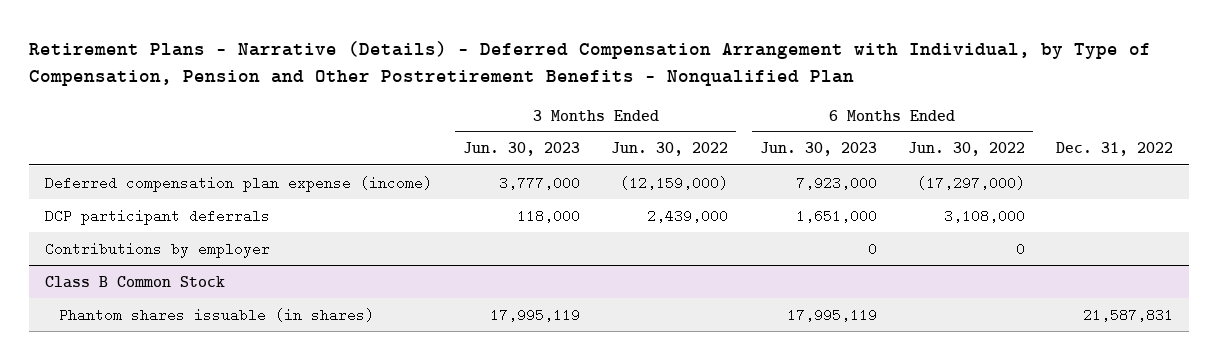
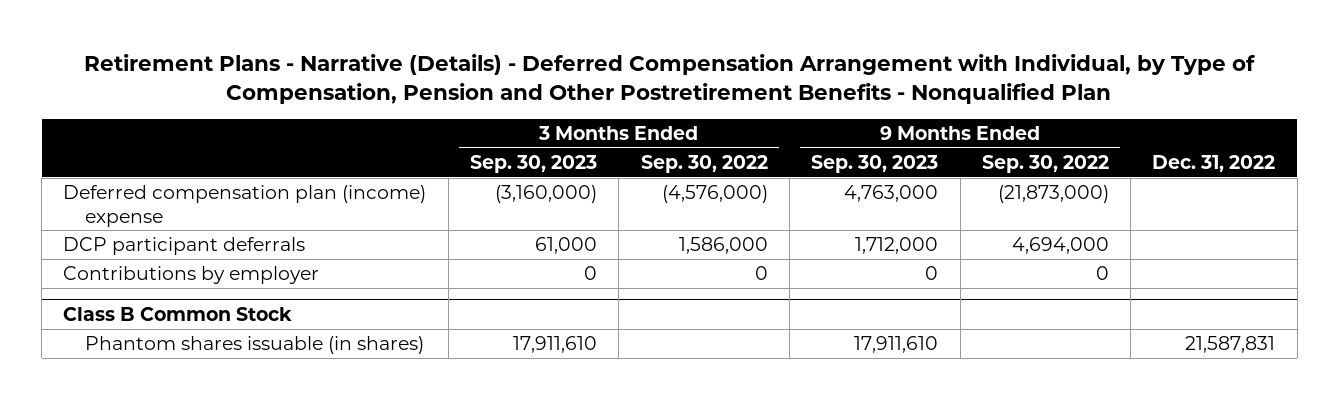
- | 3 Months Ended Jun. 30, 2023 | 3 Months Ended Jun. 30, 2022 | 6 Months Ended Jun. 30, 2023 | 6 Months Ended Jun. 30, 2022 | Dec. 31, 2022
+ | 3 Months Ended Sep. 30, 2023 | 3 Months Ended Sep. 30, 2022 | 9 Months Ended Sep. 30, 2023 | 9 Months Ended Sep. 30, 2022 | Dec. 31, 2022
- Deferred compensation plan expense (income) | 3,777,000 | (12,159,000) | 7,923,000 | (17,297,000) |
+ Deferred compensation plan (income) expense | (3,160,000) | (4,576,000) | 4,763,000 | (21,873,000) |

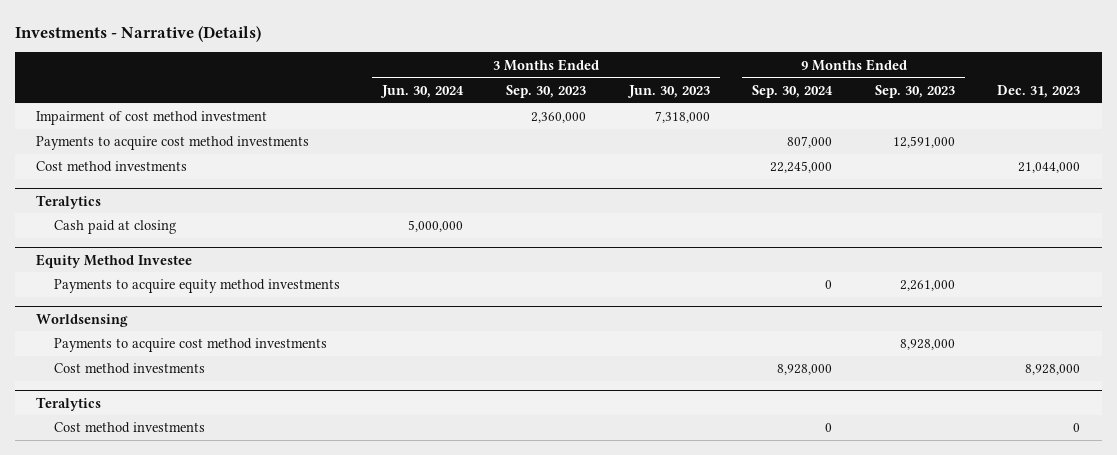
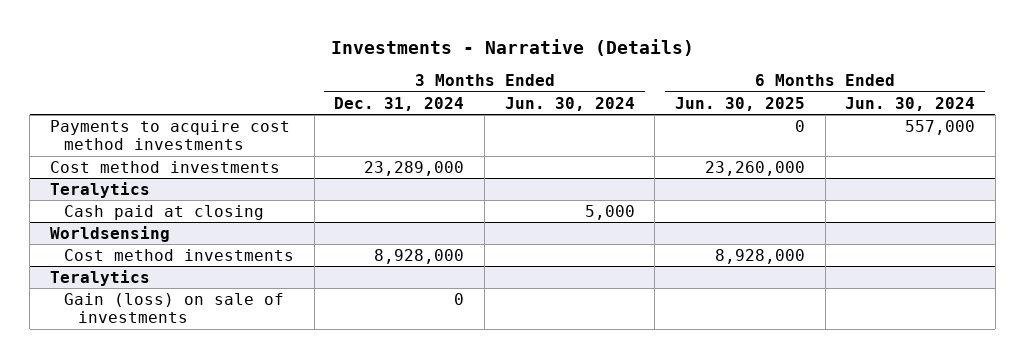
- | 3 Months Ended Jun. 30, 2024 | 3 Months Ended Sep. 30, 2023 | 3 Months Ended Jun. 30, 2023 | 9 Months Ended Sep. 30, 2024 | 9 Months Ended Sep. 30, 2023 | Dec. 31, 2023
+ | 3 Months Ended Dec. 31, 2024 | 3 Months Ended Jun. 30, 2024 | 6 Months Ended Jun. 30, 2025 | 6 Months Ended Jun. 30, 2024
- Impairment of cost method investment | | 2,360,000 | 7,318,000 | | |
@ Teralytics
- Cash paid at closing | 5,000,000 | | | | |
- Equity Method Investee
- Payments to acquire equity method investments | | | | 0 | 2,261,000 |
@ Teralytics
+ Cash paid at closing | | 5,000 | |
@ Worldsensing
- Payments to acquire cost method investments | | | | | 8,928,000 |
@ Teralytics
- Cost method investments | | | | 0 | | 0
+ Gain (loss) on sale of investments | 0 | | |

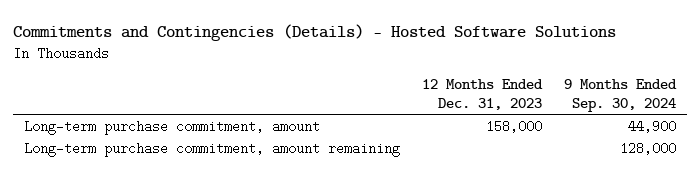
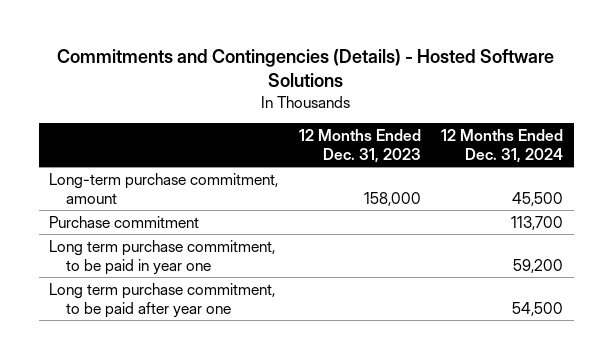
- | 12 Months Ended Dec. 31, 2023 | 9 Months Ended Sep. 30, 2024
+ | 12 Months Ended Dec. 31, 2023 | 12 Months Ended Dec. 31, 2024
- Long-term purchase commitment, amount remaining | | 128,000
+ Purchase commitment | | 113,700
+ Long term purchase commitment, to be paid in year one | | 59,200
+ Long term purchase commitment, to be paid after year one | | 54,500

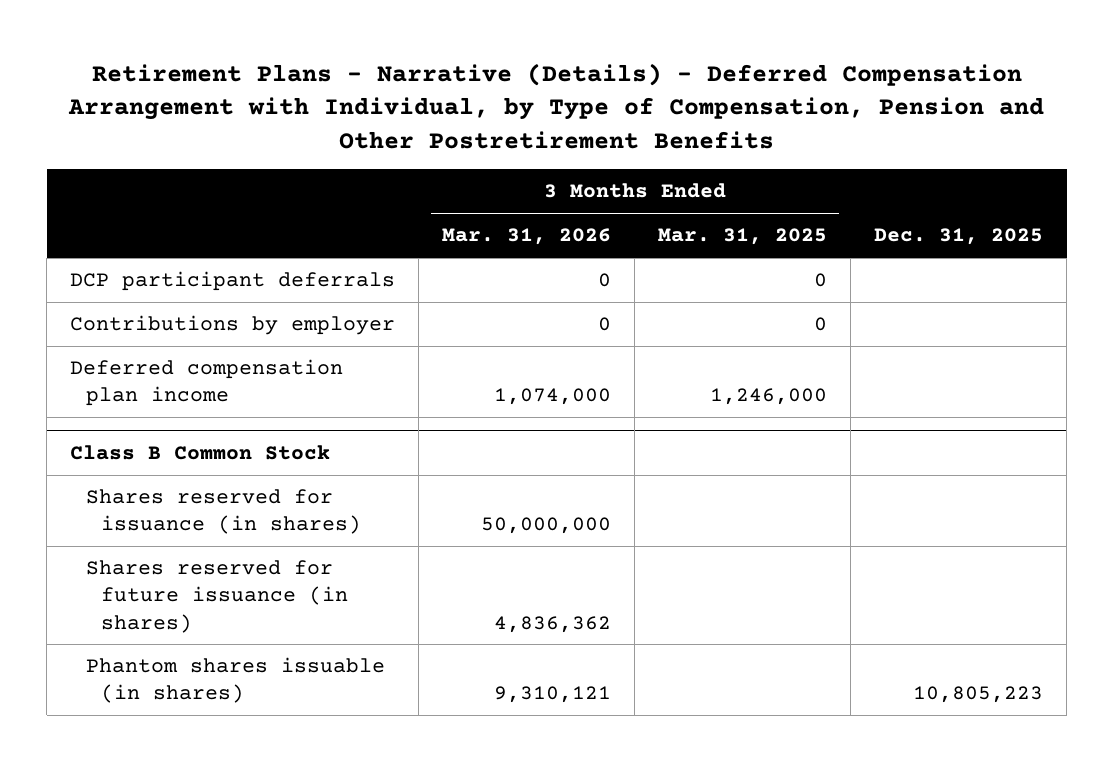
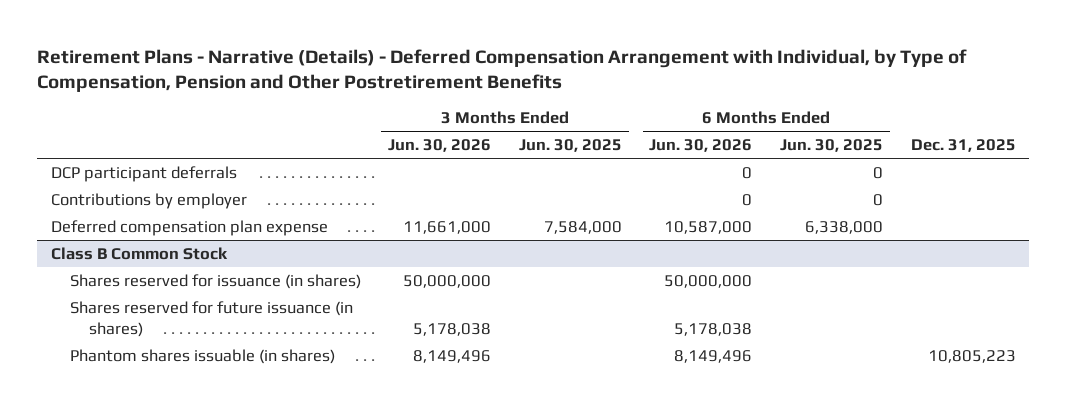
- | 3 Months Ended Mar. 31, 2026 | 3 Months Ended Mar. 31, 2025 | Dec. 31, 2025
+ | 3 Months Ended Jun. 30, 2026 | 3 Months Ended Jun. 30, 2025 | 6 Months Ended Jun. 30, 2026 | 6 Months Ended Jun. 30, 2025 | Dec. 31, 2025
- Deferred compensation plan income | 1,074,000 | 1,246,000 |
+ Deferred compensation plan expense | 11,661,000 | 7,584,000 | 10,587,000 | 6,338,000 |

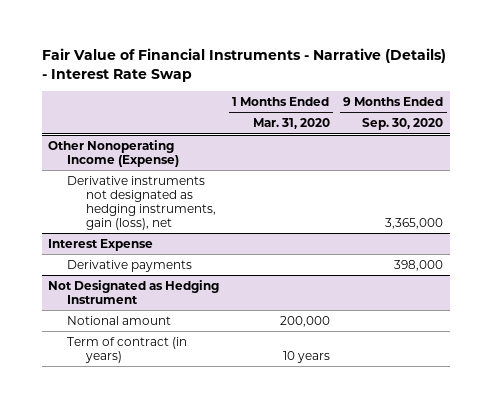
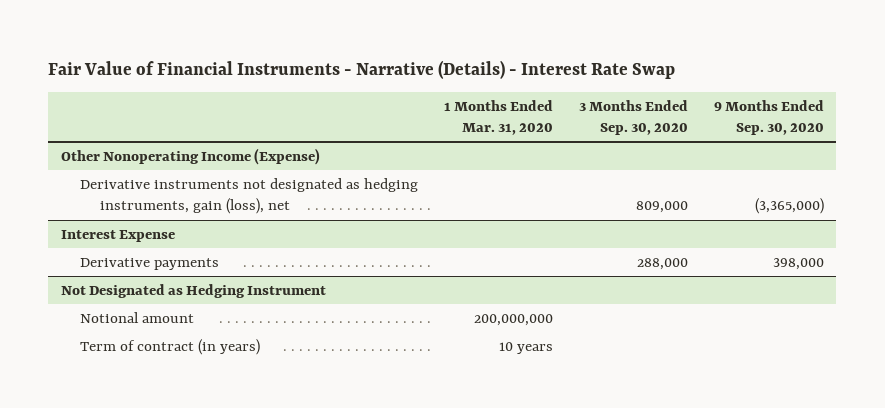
- | 1 Months Ended Mar. 31, 2020 | 9 Months Ended Sep. 30, 2020
+ | 1 Months Ended Mar. 31, 2020 | 3 Months Ended Sep. 30, 2020 | 9 Months Ended Sep. 30, 2020
@ Other Nonoperating Income (Expense)
- Derivative instruments not designated as hedging instruments, gain (loss), net | | 3,365,000
+ Derivative instruments not designated as hedging instruments, gain (loss), net | | 809,000 | (3,365,000)
@ Not Designated as Hedging Instrument
- Notional amount | 200,000 |
+ Notional amount | 200,000,000 | |

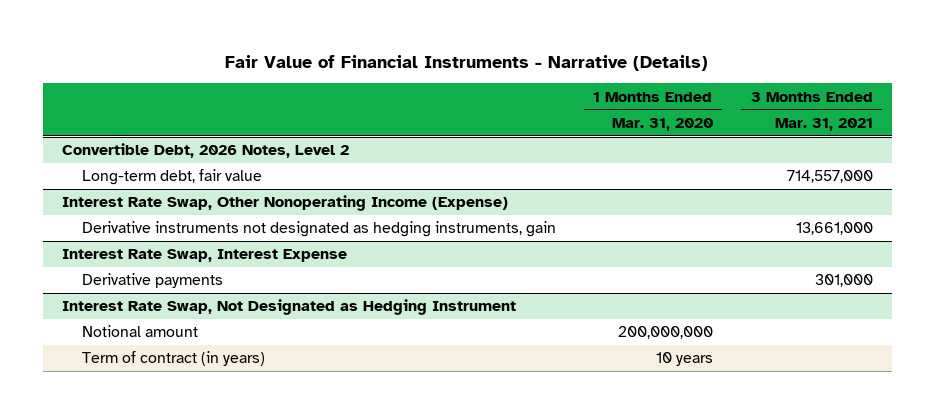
- Fair Value of Financial Instruments - Narrative (Details) - Interest Rate Swap
+ Fair Value of Financial Instruments - Narrative (Details)
- | 1 Months Ended Mar. 31, 2020 | 3 Months Ended Sep. 30, 2020 | 9 Months Ended Sep. 30, 2020
+ | 1 Months Ended Mar. 31, 2020 | 3 Months Ended Mar. 31, 2021
- Other Nonoperating Income (Expense)
- Derivative instruments not designated as hedging instruments, gain (loss), net | | 809,000 | (3,365,000)
- Interest Expense
+ Convertible Debt, 2026 Notes, Level 2
+ Long-term debt, fair value | | 714,557,000
+ Interest Rate Swap, Other Nonoperating Income (Expense)
+ Derivative instruments not designated as hedging instruments, gain | | 13,661,000
+ Interest Rate Swap, Interest Expense
- Not Designated as Hedging Instrument
+ Interest Rate Swap, Not Designated as Hedging Instrument

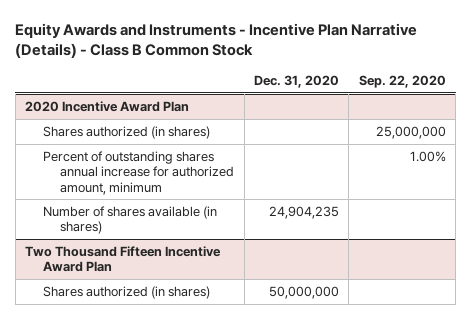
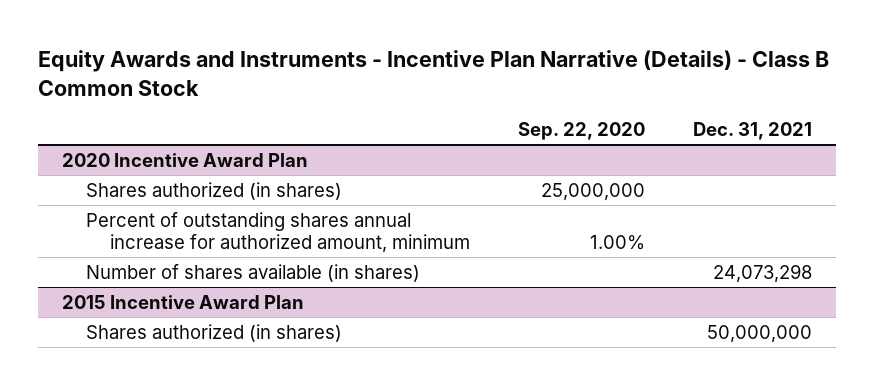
- | Dec. 31, 2020 | Sep. 22, 2020
+ | Sep. 22, 2020 | Dec. 31, 2021
- Two Thousand Fifteen Incentive Award Plan
+ 2015 Incentive Award Plan

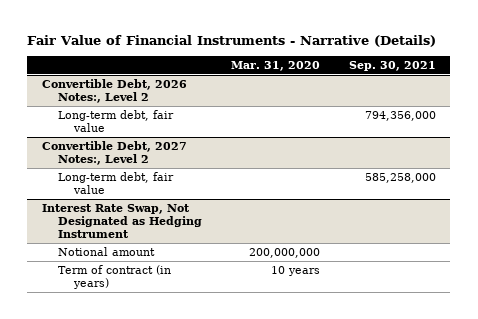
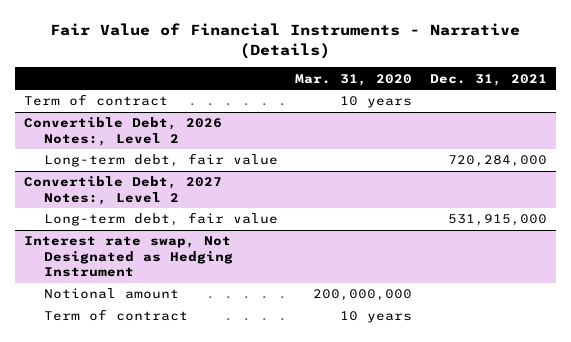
- | Mar. 31, 2020 | Sep. 30, 2021
+ | Mar. 31, 2020 | Dec. 31, 2021
+ Term of contract | 10 years |
- Interest Rate Swap, Not Designated as Hedging Instrument
+ Interest rate swap, Not Designated as Hedging Instrument
- Term of contract (in years) | 10 years |
+ Term of contract | 10 years |

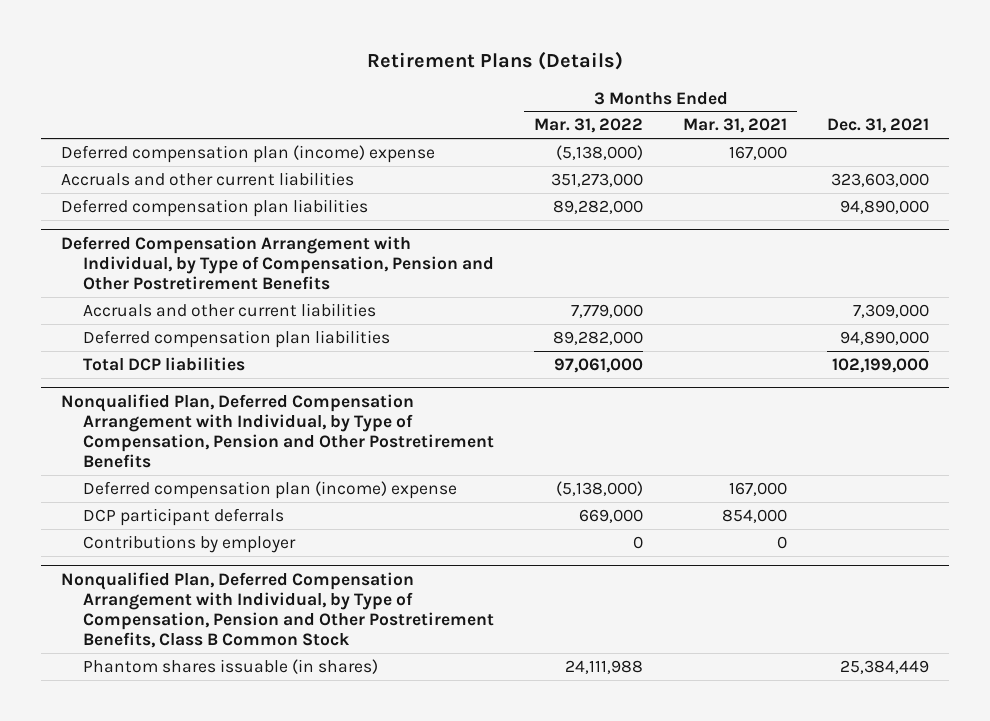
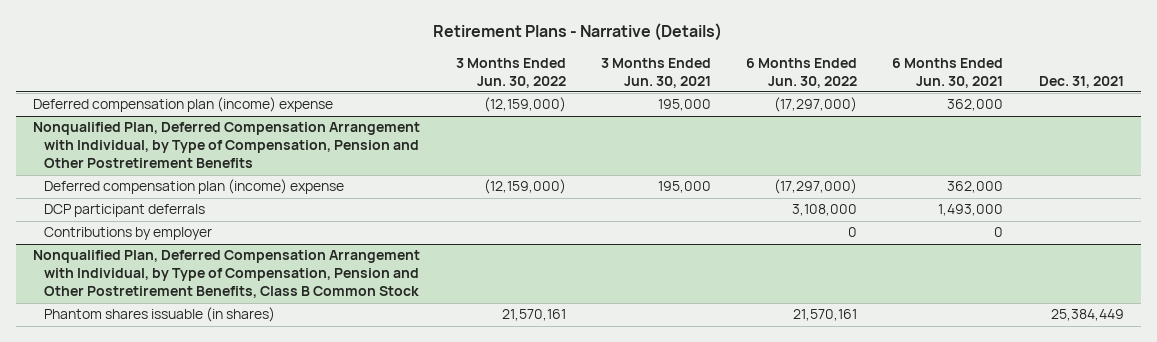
- Retirement Plans (Details)
+ Retirement Plans - Narrative (Details)
- | 3 Months Ended Mar. 31, 2022 | 3 Months Ended Mar. 31, 2021 | Dec. 31, 2021
+ | 3 Months Ended Jun. 30, 2022 | 3 Months Ended Jun. 30, 2021 | 6 Months Ended Jun. 30, 2022 | 6 Months Ended Jun. 30, 2021 | Dec. 31, 2021
- Accruals and other current liabilities | 351,273,000 | | 323,603,000
- Deferred compensation plan liabilities | 89,282,000 | | 94,890,000
- Deferred Compensation Arrangement with Individual, by Type of Compensation, Pension and Other Postretirement Benefits
- Accruals and other current liabilities | 7,779,000 | | 7,309,000
- Deferred compensation plan liabilities | 89,282,000 | | 94,890,000
- Total DCP liabilities | 97,061,000 | | 102,199,000

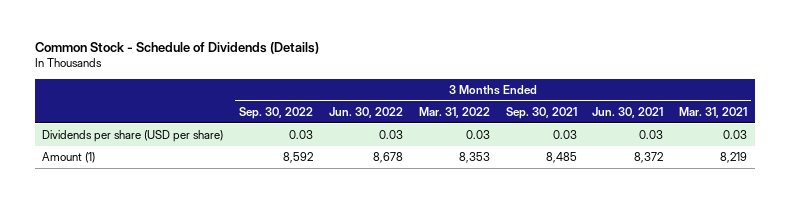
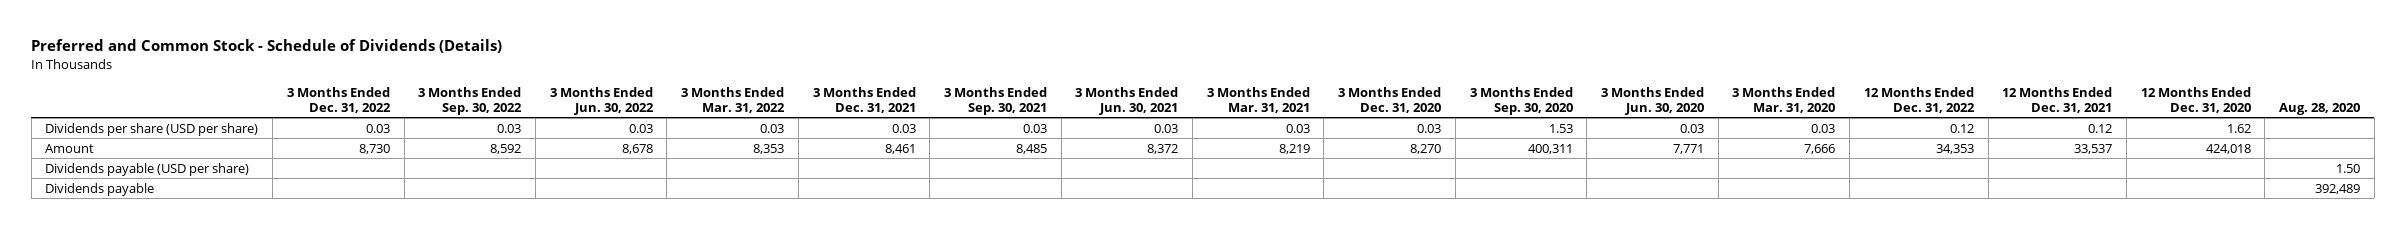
- Common Stock - Schedule of Dividends (Details)
+ Preferred and Common Stock - Schedule of Dividends (Details)
- | 3 Months Ended Sep. 30, 2022 | 3 Months Ended Jun. 30, 2022 | 3 Months Ended Mar. 31, 2022 | 3 Months Ended Sep. 30, 2021 | 3 Months Ended Jun. 30, 2021 | 3 Months Ended Mar. 31, 2021
+ | 3 Months Ended Dec. 31, 2022 | 3 Months Ended Sep. 30, 2022 | 3 Months Ended Jun. 30, 2022 | 3 Months Ended Mar. 31, 2022 | 3 Months Ended Dec. 31, 2021 | 3 Months Ended Sep. 30, 2021 | 3 Months Ended Jun. 30, 2021 | 3 Months Ended Mar. 31, 2021 | 3 Months Ended Dec. 31, 2020 | 3 Months Ended Sep. 30, 2020 | 3 Months Ended Jun. 30, 2020 | 3 Months Ended Mar. 31, 2020 | 12 Months Ended Dec. 31, 2022 | 12 Months Ended Dec. 31, 2021 | 12 Months Ended Dec. 31, 2020 | Aug. 28, 2020
- Amount (1) | 8,592 | 8,678 | 8,353 | 8,485 | 8,372 | 8,219
+ Amount | 8,730 | 8,592 | 8,678 | 8,353 | 8,461 | 8,485 | 8,372 | 8,219 | 8,270 | 400,311 | 7,771 | 7,666 | 34,353 | 33,537 | 424,018 |
+ Dividends payable (USD per share) | | | | | | | | | | | | | | | | 1.50
+ Dividends payable | | | | | | | | | | | | | | | | 392,489

